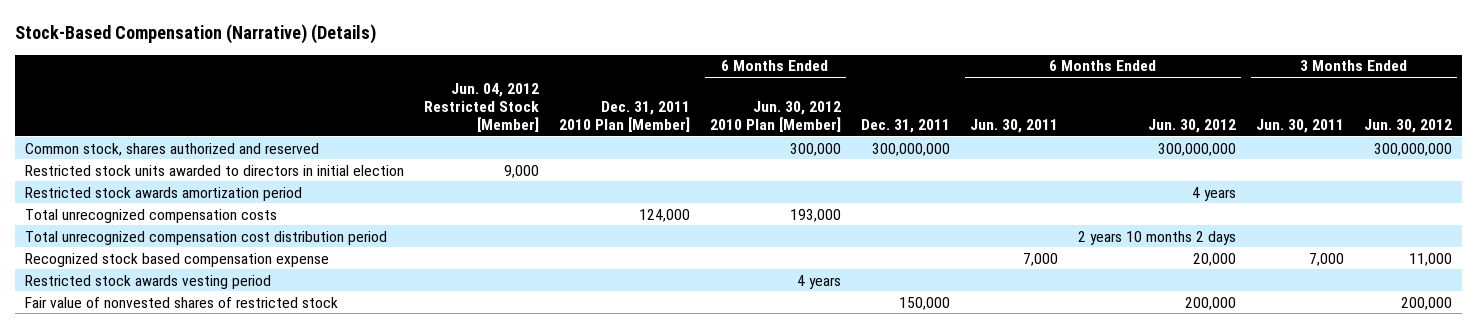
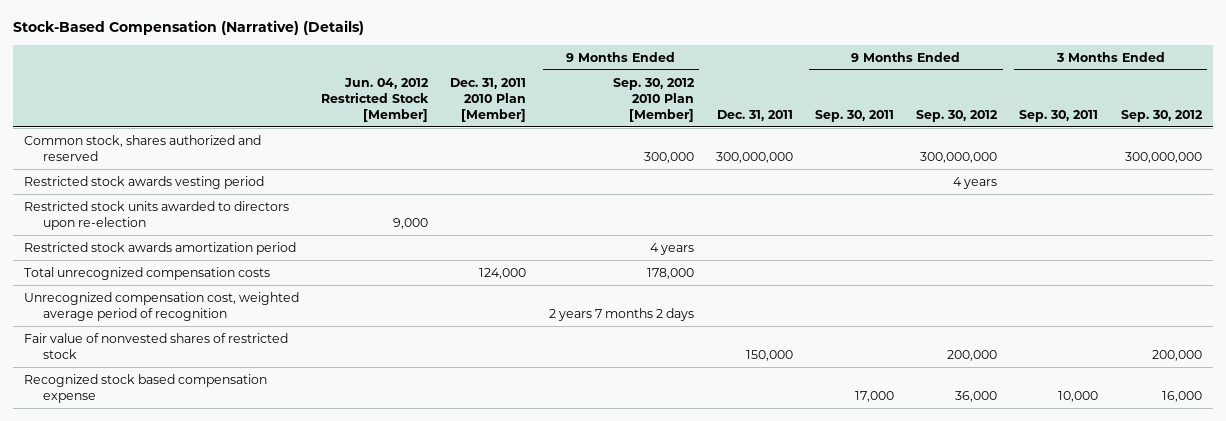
- | Jun. 04, 2012 Restricted Stock [Member] | Dec. 31, 2011 2010 Plan [Member] | 6 Months Ended Jun. 30, 2012 2010 Plan [Member] | Dec. 31, 2011 | 6 Months Ended Jun. 30, 2011 | 6 Months Ended Jun. 30, 2012 | 3 Months Ended Jun. 30, 2011 | 3 Months Ended Jun. 30, 2012
+ | Jun. 04, 2012 Restricted Stock [Member] | Dec. 31, 2011 2010 Plan [Member] | 9 Months Ended Sep. 30, 2012 2010 Plan [Member] | Dec. 31, 2011 | 9 Months Ended Sep. 30, 2011 | 9 Months Ended Sep. 30, 2012 | 3 Months Ended Sep. 30, 2011 | 3 Months Ended Sep. 30, 2012
- Restricted stock units awarded to directors in initial election | 9,000 | | | | | | |
moved up: Restricted stock awards vesting period | | | | | | 4 years | |
+ Restricted stock units awarded to directors upon re-election | 9,000 | | | | | | |
- Total unrecognized compensation cost distribution period | | | | | | 2 years 10 months 2 days | |
+ Unrecognized compensation cost, weighted average period of recognition | | | 2 years 7 months 2 days | | | | |
moved down: Recognized stock based compensation expense | | | | | 17,000 | 36,000 | 10,000 | 16,000

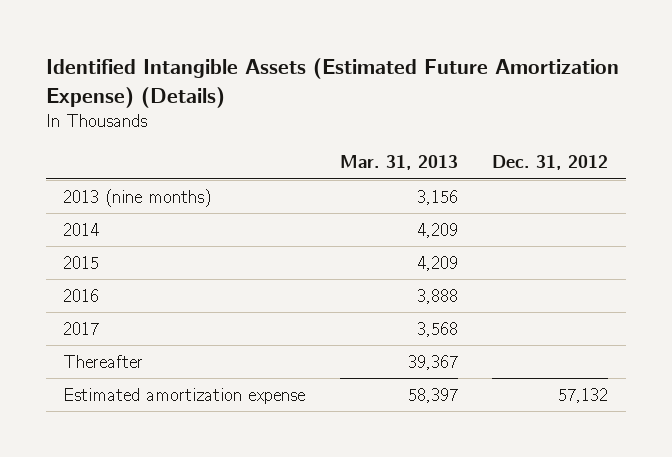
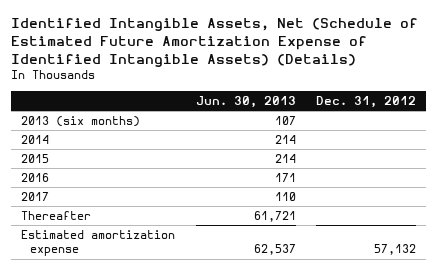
- Identified Intangible Assets (Estimated Future Amortization Expense) (Details)
+ Identified Intangible Assets, Net (Schedule of Estimated Future Amortization Expense of Identified Intangible Assets) (Details)
- | Mar. 31, 2013 | Dec. 31, 2012
+ | Jun. 30, 2013 | Dec. 31, 2012
- 2013 (nine months) | 3,156 |
+ 2013 (six months) | 107 |

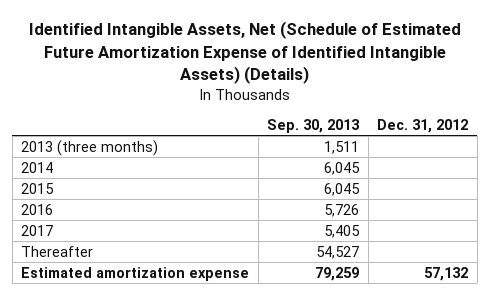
- | Jun. 30, 2013 | Dec. 31, 2012
+ | Sep. 30, 2013 | Dec. 31, 2012
- 2013 (six months) | 107 |
+ 2013 (three months) | 1,511 |

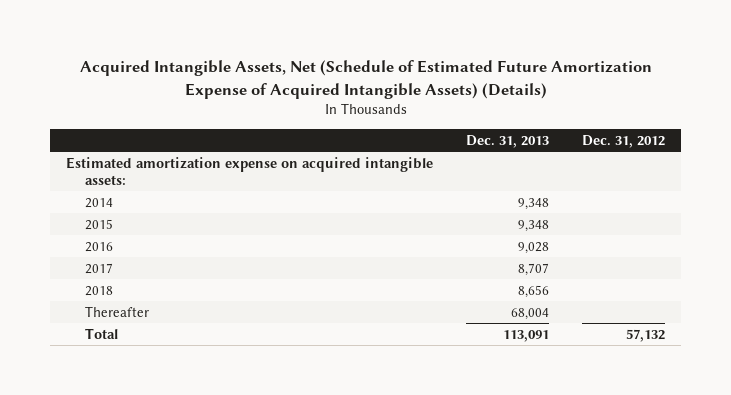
- Identified Intangible Assets, Net (Schedule of Estimated Future Amortization Expense of Identified Intangible Assets) (Details)
+ Acquired Intangible Assets, Net (Schedule of Estimated Future Amortization Expense of Acquired Intangible Assets) (Details)
- | Sep. 30, 2013 | Dec. 31, 2012
+ | Dec. 31, 2013 | Dec. 31, 2012
- 2013 (three months) | 1,511 |
+ Estimated amortization expense on acquired intangible assets:
+ 2018 | 8,656 |
- Estimated amortization expense | 79,259 | 57,132
+ Total | 113,091 | 57,132

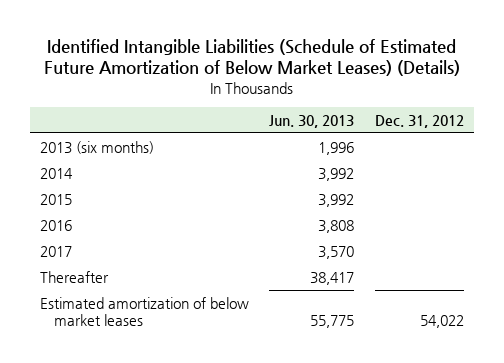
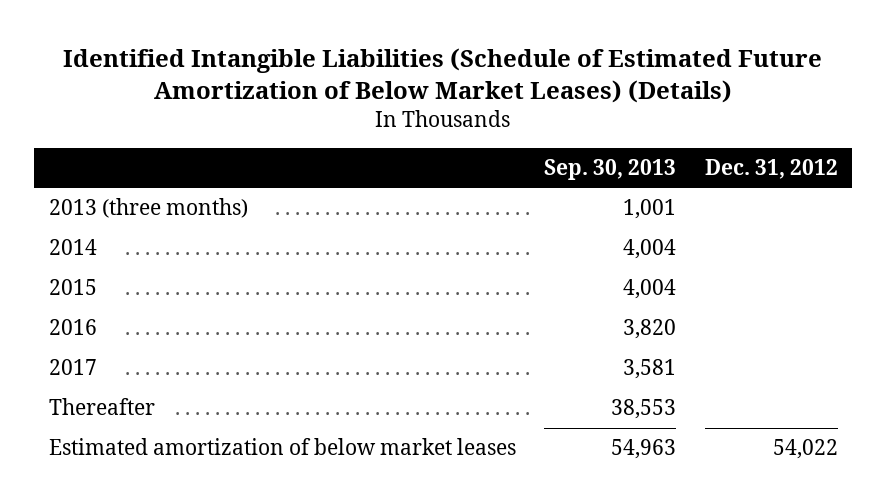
- | Jun. 30, 2013 | Dec. 31, 2012
+ | Sep. 30, 2013 | Dec. 31, 2012
- 2013 (six months) | 1,996 |
+ 2013 (three months) | 1,001 |

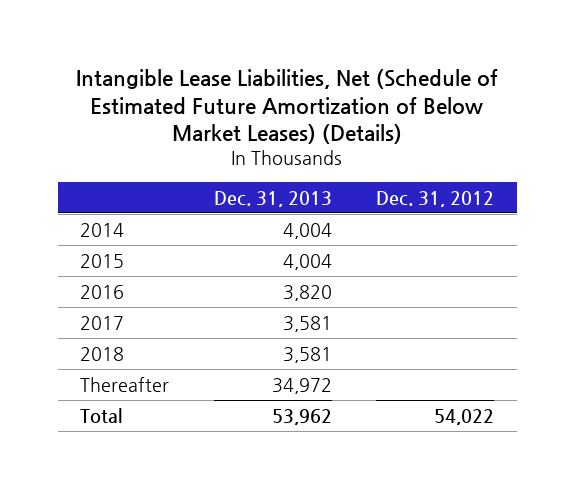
- Identified Intangible Liabilities (Schedule of Estimated Future Amortization of Below Market Leases) (Details)
+ Intangible Lease Liabilities, Net (Schedule of Estimated Future Amortization of Below Market Leases) (Details)
- | Sep. 30, 2013 | Dec. 31, 2012
+ | Dec. 31, 2013 | Dec. 31, 2012
- 2013 (three months) | 1,001 |
+ 2018 | 3,581 |
- Estimated amortization of below market leases | 54,963 | 54,022
+ Total | 53,962 | 54,022

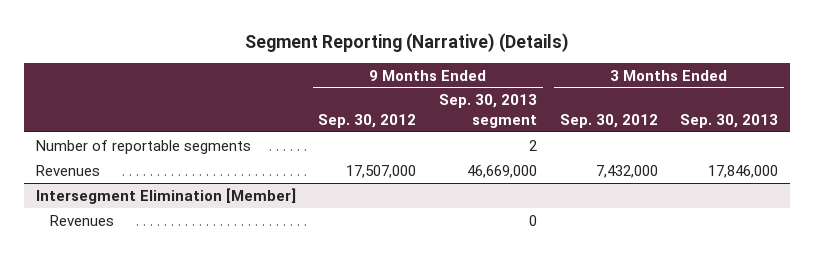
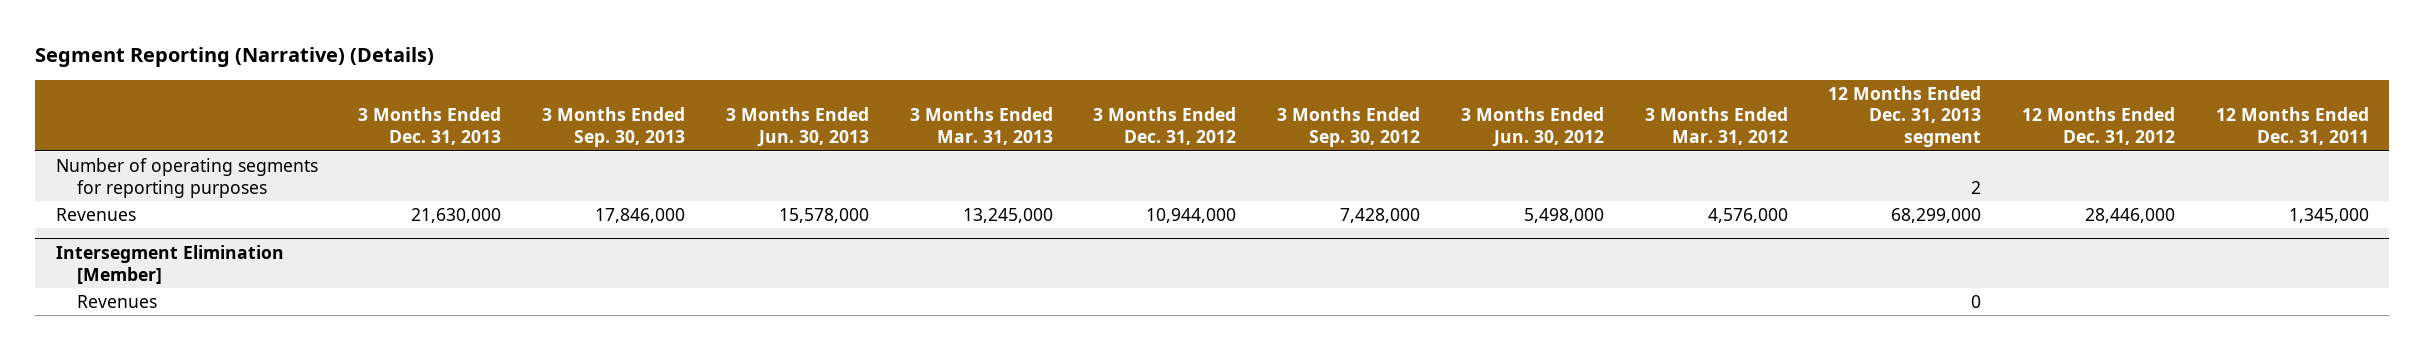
- | 9 Months Ended Sep. 30, 2012 | 9 Months Ended Sep. 30, 2013 segment | 3 Months Ended Sep. 30, 2012 | 3 Months Ended Sep. 30, 2013
+ | 3 Months Ended Dec. 31, 2013 | 3 Months Ended Sep. 30, 2013 | 3 Months Ended Jun. 30, 2013 | 3 Months Ended Mar. 31, 2013 | 3 Months Ended Dec. 31, 2012 | 3 Months Ended Sep. 30, 2012 | 3 Months Ended Jun. 30, 2012 | 3 Months Ended Mar. 31, 2012 | 12 Months Ended Dec. 31, 2013 segment | 12 Months Ended Dec. 31, 2012 | 12 Months Ended Dec. 31, 2011
- Number of reportable segments | | 2 | |
- Revenues | 17,507,000 | 46,669,000 | 7,432,000 | 17,846,000
+ Number of operating segments for reporting purposes | | | | | | | | | 2 | |
+ Revenues | 21,630,000 | 17,846,000 | 15,578,000 | 13,245,000 | 10,944,000 | 7,428,000 | 5,498,000 | 4,576,000 | 68,299,000 | 28,446,000 | 1,345,000

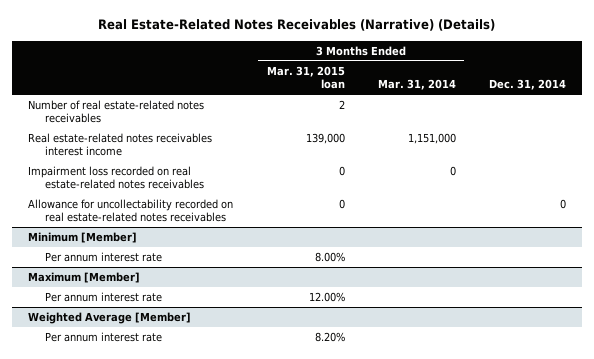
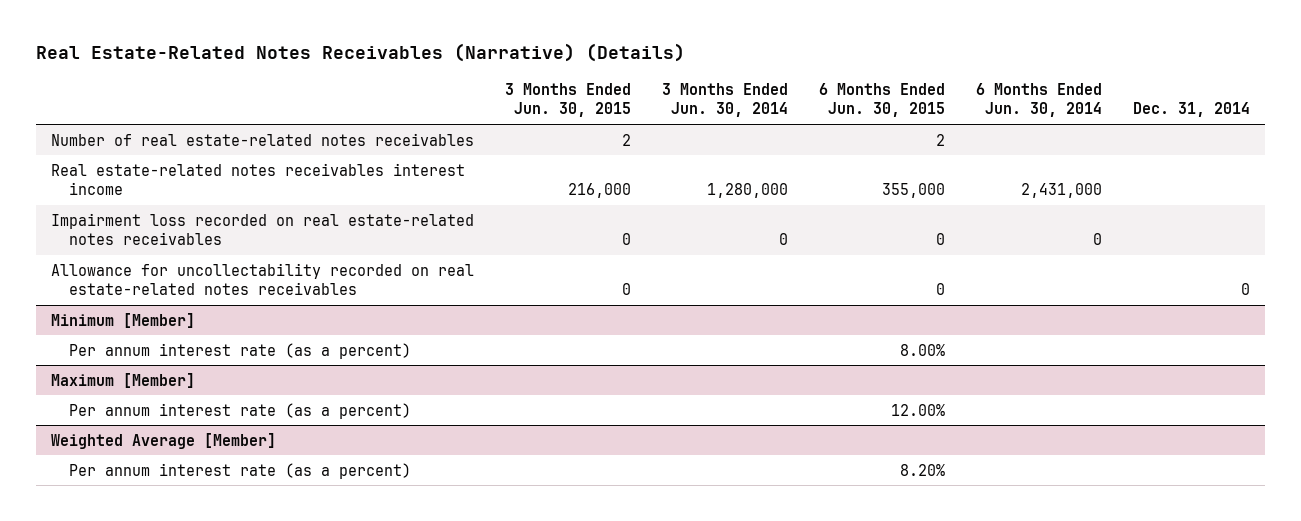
- | 3 Months Ended Mar. 31, 2015 loan | 3 Months Ended Mar. 31, 2014 | Dec. 31, 2014
+ | 3 Months Ended Jun. 30, 2015 | 3 Months Ended Jun. 30, 2014 | 6 Months Ended Jun. 30, 2015 | 6 Months Ended Jun. 30, 2014 | Dec. 31, 2014
@ Minimum [Member]
- Per annum interest rate | 8.00% | |
+ Per annum interest rate (as a percent) | | | 8.00% | |
@ Maximum [Member]
- Per annum interest rate | 12.00% | |
+ Per annum interest rate (as a percent) | | | 12.00% | |
@ Weighted Average [Member]
- Per annum interest rate | 8.20% | |
+ Per annum interest rate (as a percent) | | | 8.20% | |

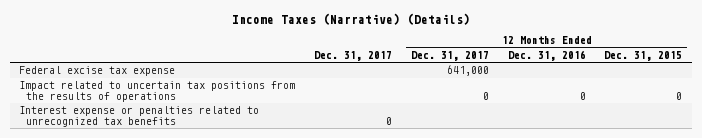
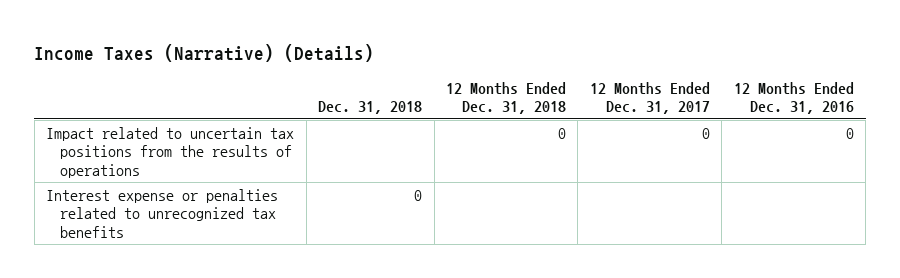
- | Dec. 31, 2017 | 12 Months Ended Dec. 31, 2017 | 12 Months Ended Dec. 31, 2016 | 12 Months Ended Dec. 31, 2015
+ | Dec. 31, 2018 | 12 Months Ended Dec. 31, 2018 | 12 Months Ended Dec. 31, 2017 | 12 Months Ended Dec. 31, 2016
- Federal excise tax expense | | 641,000 | |

